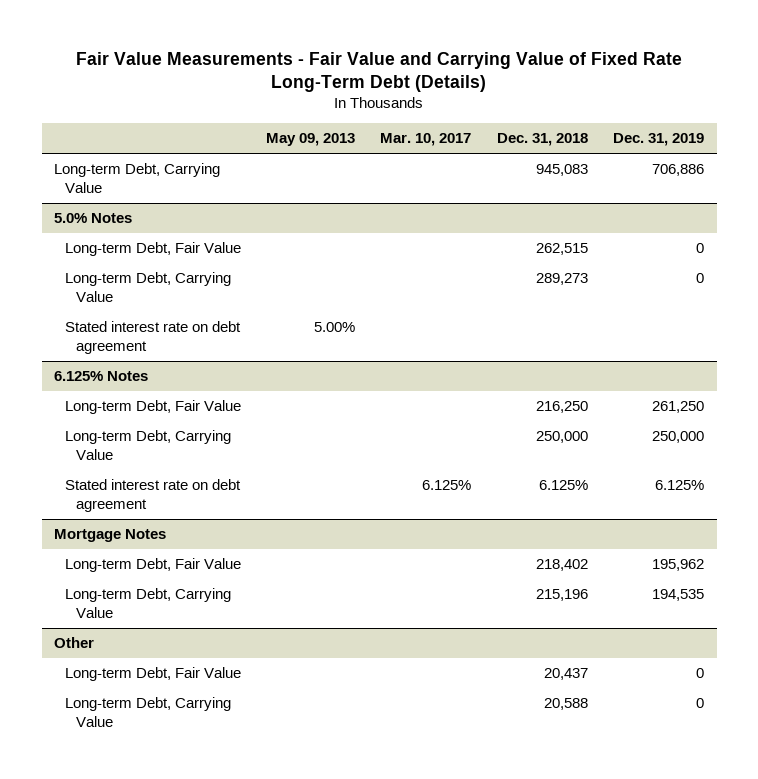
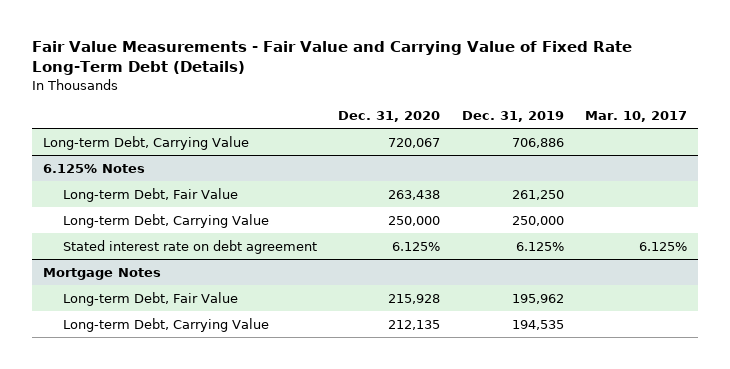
- | May 09, 2013 | Mar. 10, 2017 | Dec. 31, 2018 | Dec. 31, 2019
+ | Dec. 31, 2020 | Dec. 31, 2019 | Mar. 10, 2017
- 5.0% Notes
- Long-term Debt, Fair Value | | | 262,515 | 0
- Long-term Debt, Carrying Value | | | 289,273 | 0
- Stated interest rate on debt agreement | 5.00% | | |
- Other
- Long-term Debt, Fair Value | | | 20,437 | 0
- Long-term Debt, Carrying Value | | | 20,588 | 0

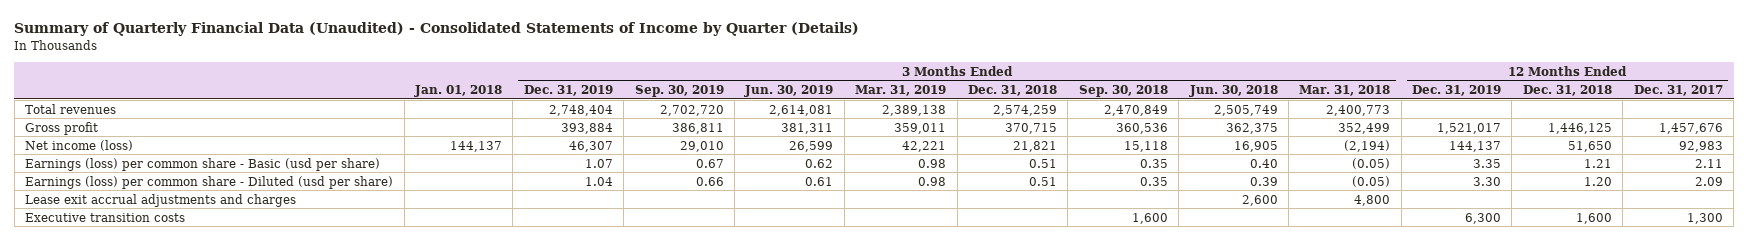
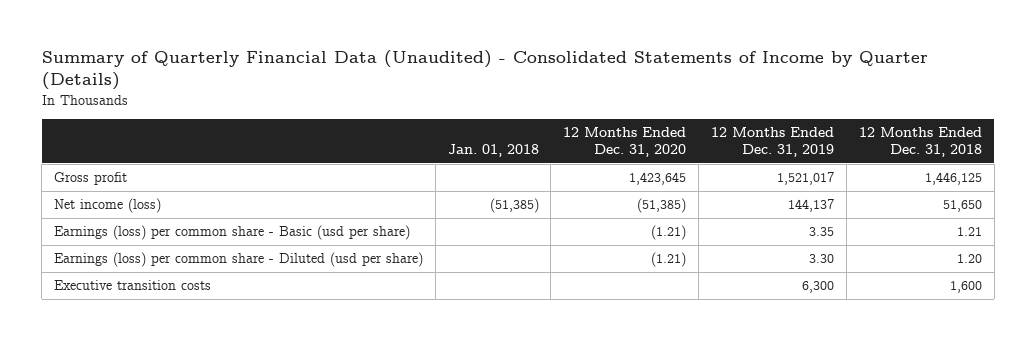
- | Jan. 01, 2018 | 3 Months Ended Dec. 31, 2019 | 3 Months Ended Sep. 30, 2019 | 3 Months Ended Jun. 30, 2019 | 3 Months Ended Mar. 31, 2019 | 3 Months Ended Dec. 31, 2018 | 3 Months Ended Sep. 30, 2018 | 3 Months Ended Jun. 30, 2018 | 3 Months Ended Mar. 31, 2018 | 12 Months Ended Dec. 31, 2019 | 12 Months Ended Dec. 31, 2018 | 12 Months Ended Dec. 31, 2017
+ | Jan. 01, 2018 | 12 Months Ended Dec. 31, 2020 | 12 Months Ended Dec. 31, 2019 | 12 Months Ended Dec. 31, 2018
- Total revenues | | 2,748,404 | 2,702,720 | 2,614,081 | 2,389,138 | 2,574,259 | 2,470,849 | 2,505,749 | 2,400,773 | | |
- Net income (loss) | 144,137 | 46,307 | 29,010 | 26,599 | 42,221 | 21,821 | 15,118 | 16,905 | (2,194) | 144,137 | 51,650 | 92,983
+ Net income (loss) | (51,385) | (51,385) | 144,137 | 51,650
- Lease exit accrual adjustments and charges | | | | | | | | 2,600 | 4,800 | | |

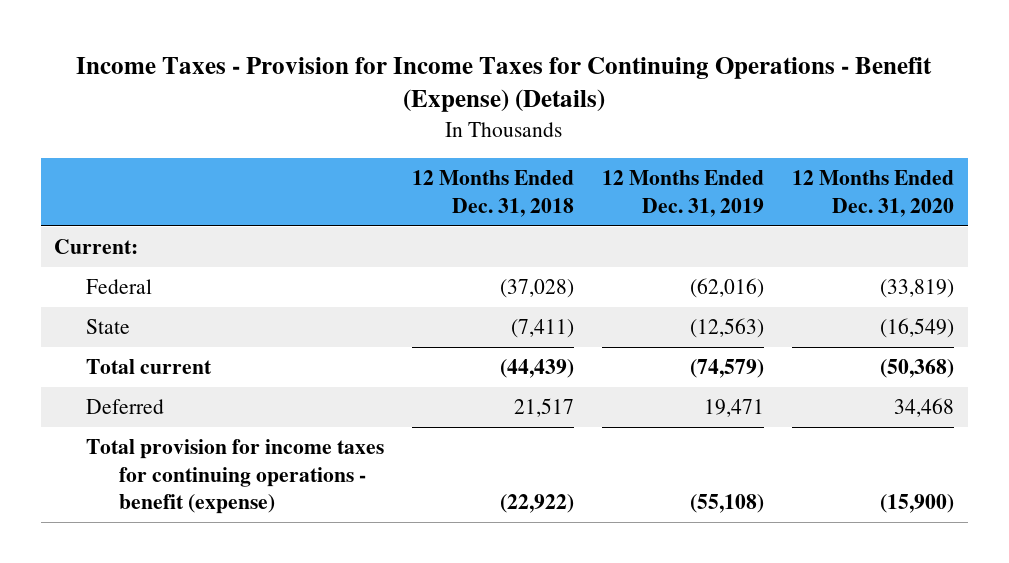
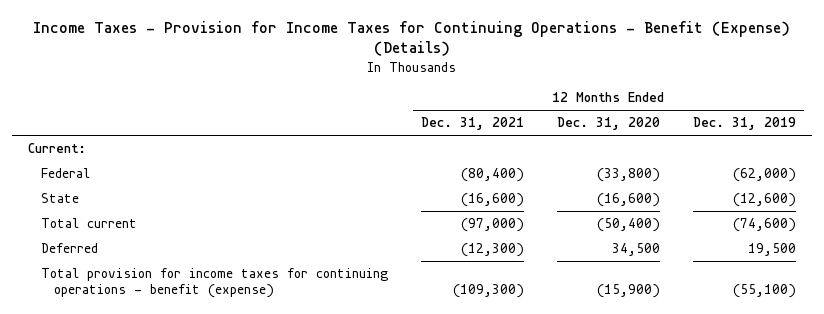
- | 12 Months Ended Dec. 31, 2018 | 12 Months Ended Dec. 31, 2019 | 12 Months Ended Dec. 31, 2020
+ | 12 Months Ended Dec. 31, 2021 | 12 Months Ended Dec. 31, 2020 | 12 Months Ended Dec. 31, 2019
- Federal | (37,028) | (62,016) | (33,819)
- State | (7,411) | (12,563) | (16,549)
- Total current | (44,439) | (74,579) | (50,368)
- Deferred | 21,517 | 19,471 | 34,468
- Total provision for income taxes for continuing operations - benefit (expense) | (22,922) | (55,108) | (15,900)
+ Federal | (80,400) | (33,800) | (62,000)
+ State | (16,600) | (16,600) | (12,600)
+ Total current | (97,000) | (50,400) | (74,600)
+ Deferred | (12,300) | 34,500 | 19,500
+ Total provision for income taxes for continuing operations - benefit (expense) | (109,300) | (15,900) | (55,100)

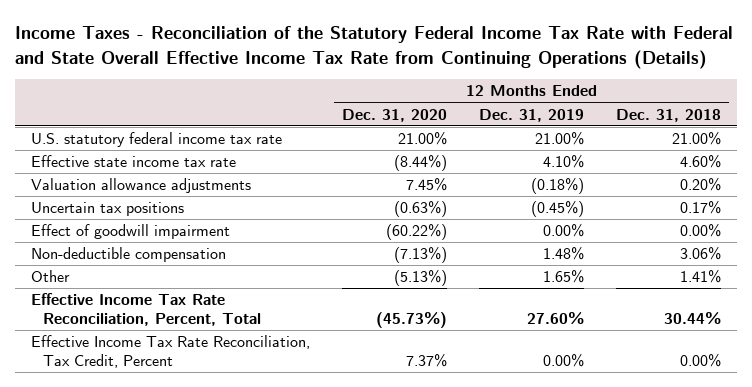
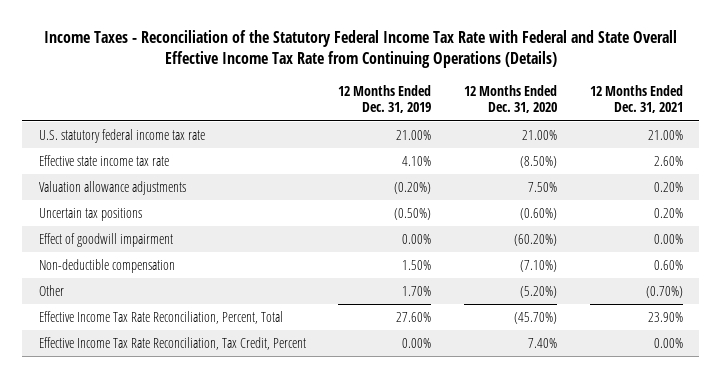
- | 12 Months Ended Dec. 31, 2020 | 12 Months Ended Dec. 31, 2019 | 12 Months Ended Dec. 31, 2018
+ | 12 Months Ended Dec. 31, 2019 | 12 Months Ended Dec. 31, 2020 | 12 Months Ended Dec. 31, 2021
- Effective state income tax rate | (8.44%) | 4.10% | 4.60%
- Valuation allowance adjustments | 7.45% | (0.18%) | 0.20%
- Uncertain tax positions | (0.63%) | (0.45%) | 0.17%
- Effect of goodwill impairment | (60.22%) | 0.00% | 0.00%
- Non-deductible compensation | (7.13%) | 1.48% | 3.06%
- Other | (5.13%) | 1.65% | 1.41%
- Effective Income Tax Rate Reconciliation, Percent, Total | (45.73%) | 27.60% | 30.44%
- Effective Income Tax Rate Reconciliation, Tax Credit, Percent | 7.37% | 0.00% | 0.00%
+ Effective state income tax rate | 4.10% | (8.50%) | 2.60%
+ Valuation allowance adjustments | (0.20%) | 7.50% | 0.20%
+ Uncertain tax positions | (0.50%) | (0.60%) | 0.20%
+ Effect of goodwill impairment | 0.00% | (60.20%) | 0.00%
+ Non-deductible compensation | 1.50% | (7.10%) | 0.60%
+ Other | 1.70% | (5.20%) | (0.70%)
+ Effective Income Tax Rate Reconciliation, Percent, Total | 27.60% | (45.70%) | 23.90%
+ Effective Income Tax Rate Reconciliation, Tax Credit, Percent | 0.00% | 7.40% | 0.00%

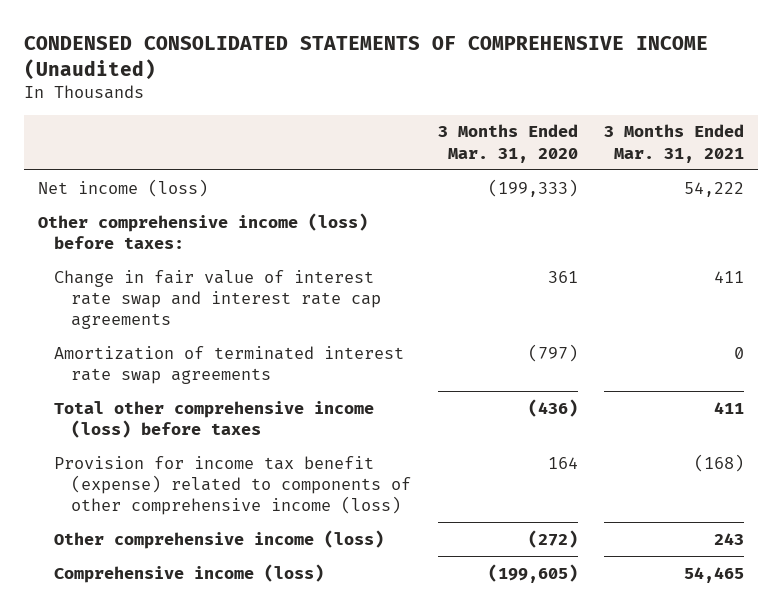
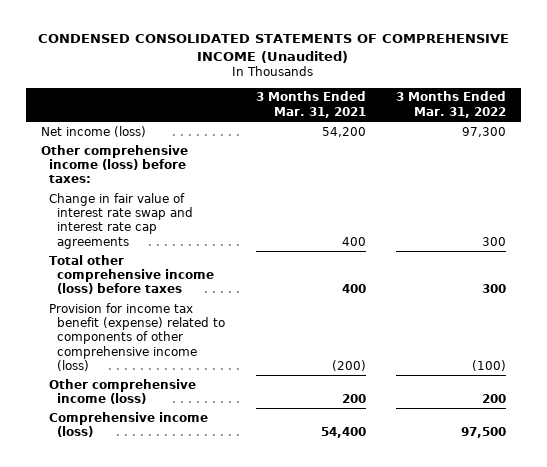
- | 3 Months Ended Mar. 31, 2020 | 3 Months Ended Mar. 31, 2021
+ | 3 Months Ended Mar. 31, 2021 | 3 Months Ended Mar. 31, 2022
- Net income (loss) | (199,333) | 54,222
+ Net income (loss) | 54,200 | 97,300
- Change in fair value of interest rate swap and interest rate cap agreements | 361 | 411
- Amortization of terminated interest rate swap agreements | (797) | 0
- Total other comprehensive income (loss) before taxes | (436) | 411
- Provision for income tax benefit (expense) related to components of other comprehensive income (loss) | 164 | (168)
- Other comprehensive income (loss) | (272) | 243
- Comprehensive income (loss) | (199,605) | 54,465
+ Change in fair value of interest rate swap and interest rate cap agreements | 400 | 300
+ Total other comprehensive income (loss) before taxes | 400 | 300
+ Provision for income tax benefit (expense) related to components of other comprehensive income (loss) | (200) | (100)
+ Other comprehensive income (loss) | 200 | 200
+ Comprehensive income (loss) | 54,400 | 97,500

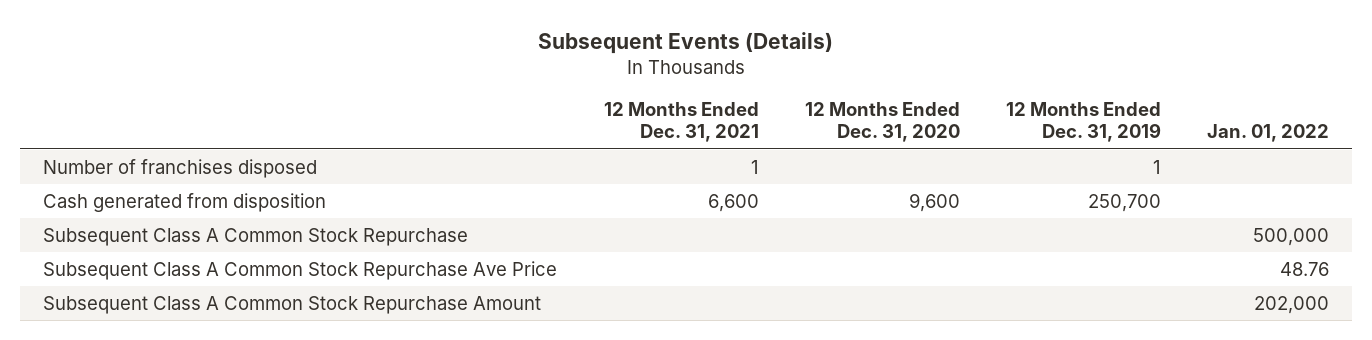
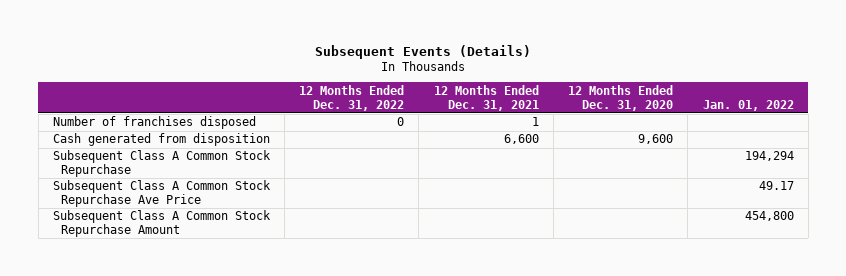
- | 12 Months Ended Dec. 31, 2021 | 12 Months Ended Dec. 31, 2020 | 12 Months Ended Dec. 31, 2019 | Jan. 01, 2022
+ | 12 Months Ended Dec. 31, 2022 | 12 Months Ended Dec. 31, 2021 | 12 Months Ended Dec. 31, 2020 | Jan. 01, 2022
- Subsequent Class A Common Stock Repurchase | | | | 500,000
- Subsequent Class A Common Stock Repurchase Ave Price | | | | 48.76
- Subsequent Class A Common Stock Repurchase Amount | | | | 202,000
+ Subsequent Class A Common Stock Repurchase | | | | 194,294
+ Subsequent Class A Common Stock Repurchase Ave Price | | | | 49.17
+ Subsequent Class A Common Stock Repurchase Amount | | | | 454,800

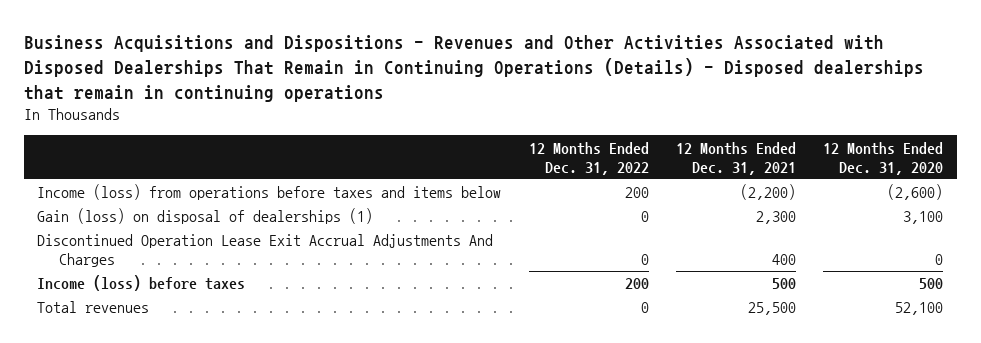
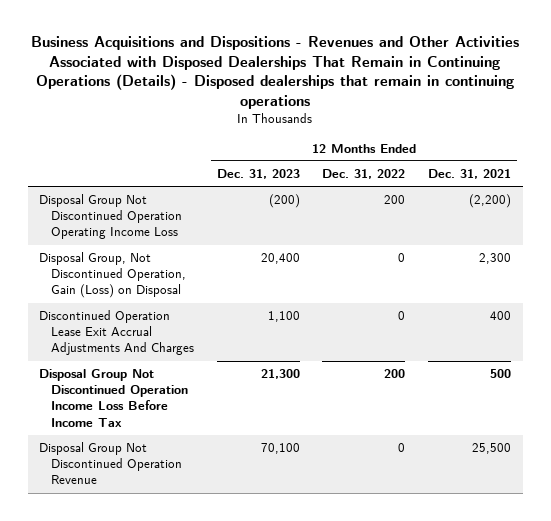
- | 12 Months Ended Dec. 31, 2022 | 12 Months Ended Dec. 31, 2021 | 12 Months Ended Dec. 31, 2020
+ | 12 Months Ended Dec. 31, 2023 | 12 Months Ended Dec. 31, 2022 | 12 Months Ended Dec. 31, 2021
- Income (loss) from operations before taxes and items below | 200 | (2,200) | (2,600)
- Gain (loss) on disposal of dealerships (1) | 0 | 2,300 | 3,100
+ Disposal Group Not Discontinued Operation Operating Income Loss | (200) | 200 | (2,200)
+ Disposal Group, Not Discontinued Operation, Gain (Loss) on Disposal | 20,400 | 0 | 2,300
- Income (loss) before taxes | 200 | 500 | 500
- Total revenues | 0 | 25,500 | 52,100
+ Disposal Group Not Discontinued Operation Income Loss Before Income Tax | 21,300 | 200 | 500
+ Disposal Group Not Discontinued Operation Revenue | 70,100 | 0 | 25,500

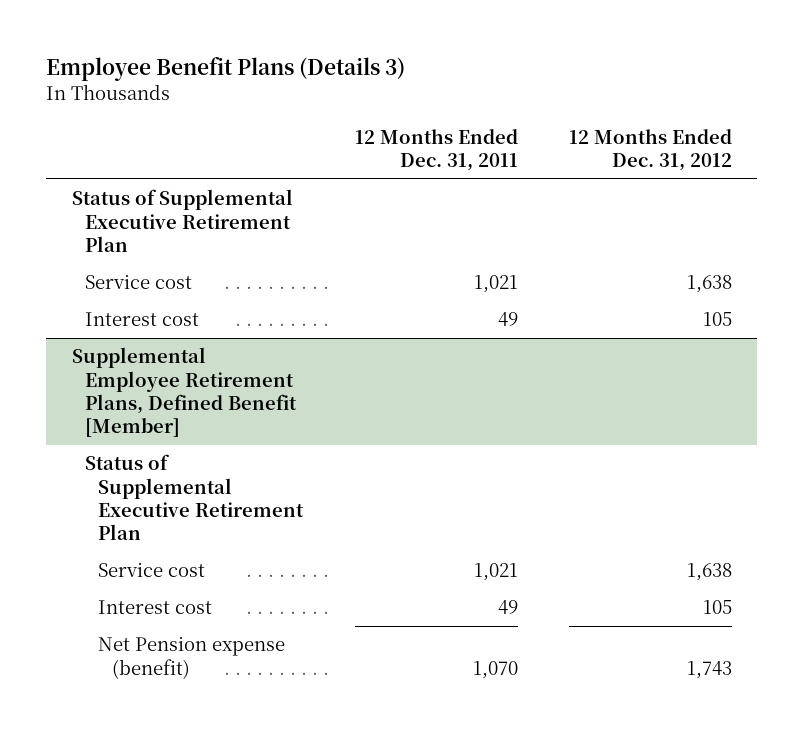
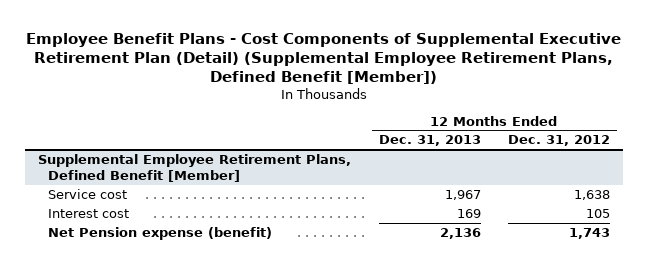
- Employee Benefit Plans (Details 3)
+ Employee Benefit Plans - Cost Components of Supplemental Executive Retirement Plan (Detail) (Supplemental Employee Retirement Plans, Defined Benefit [Member])
- | 12 Months Ended Dec. 31, 2011 | 12 Months Ended Dec. 31, 2012
+ | 12 Months Ended Dec. 31, 2013 | 12 Months Ended Dec. 31, 2012
- Status of Supplemental Executive Retirement Plan
- Service cost | 1,021 | 1,638
- Interest cost | 49 | 105
@ Supplemental Employee Retirement Plans, Defined Benefit [Member]
- Status of Supplemental Executive Retirement Plan

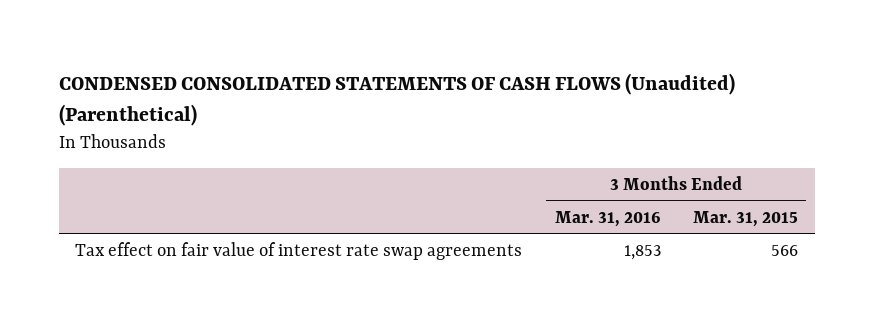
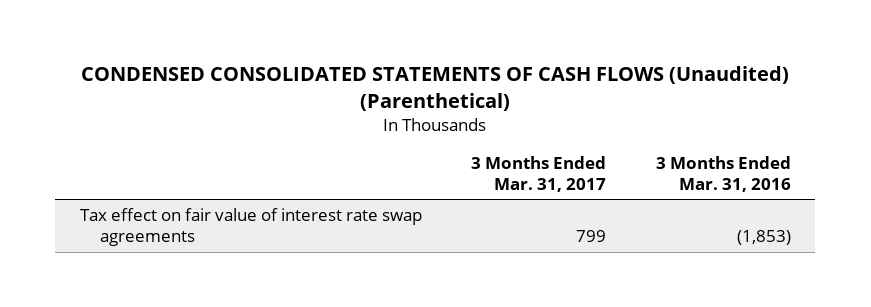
- | 3 Months Ended Mar. 31, 2016 | 3 Months Ended Mar. 31, 2015
+ | 3 Months Ended Mar. 31, 2017 | 3 Months Ended Mar. 31, 2016
- Tax effect on fair value of interest rate swap agreements | 1,853 | 566
+ Tax effect on fair value of interest rate swap agreements | 799 | (1,853)

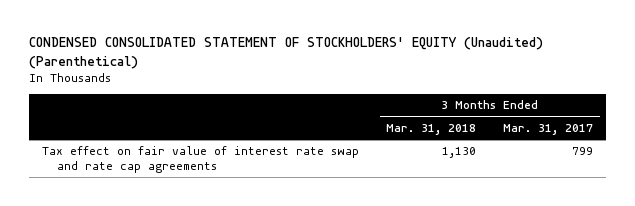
- CONDENSED CONSOLIDATED STATEMENTS OF CASH FLOWS (Unaudited) (Parenthetical)
+ CONDENSED CONSOLIDATED STATEMENT OF STOCKHOLDERS' EQUITY (Unaudited) (Parenthetical)
- | 3 Months Ended Mar. 31, 2017 | 3 Months Ended Mar. 31, 2016
+ | 3 Months Ended Mar. 31, 2018 | 3 Months Ended Mar. 31, 2017
- Tax effect on fair value of interest rate swap agreements | 799 | (1,853)
+ Tax effect on fair value of interest rate swap and rate cap agreements | 1,130 | 799

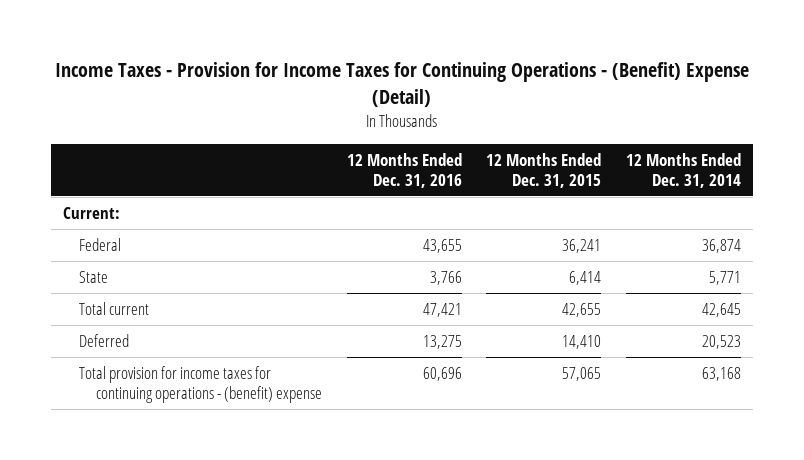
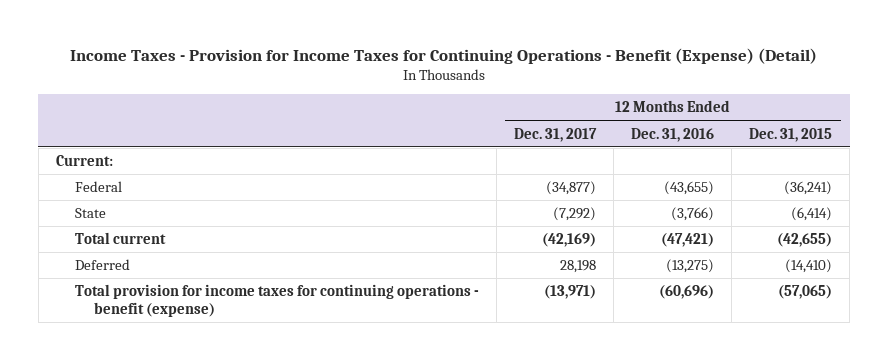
- Income Taxes - Provision for Income Taxes for Continuing Operations - (Benefit) Expense (Detail)
+ Income Taxes - Provision for Income Taxes for Continuing Operations - Benefit (Expense) (Detail)
- | 12 Months Ended Dec. 31, 2016 | 12 Months Ended Dec. 31, 2015 | 12 Months Ended Dec. 31, 2014
+ | 12 Months Ended Dec. 31, 2017 | 12 Months Ended Dec. 31, 2016 | 12 Months Ended Dec. 31, 2015
- Federal | 43,655 | 36,241 | 36,874
- State | 3,766 | 6,414 | 5,771
- Total current | 47,421 | 42,655 | 42,645
- Deferred | 13,275 | 14,410 | 20,523
- Total provision for income taxes for continuing operations - (benefit) expense | 60,696 | 57,065 | 63,168
+ Federal | (34,877) | (43,655) | (36,241)
+ State | (7,292) | (3,766) | (6,414)
+ Total current | (42,169) | (47,421) | (42,655)
+ Deferred | 28,198 | (13,275) | (14,410)
+ Total provision for income taxes for continuing operations - benefit (expense) | (13,971) | (60,696) | (57,065)

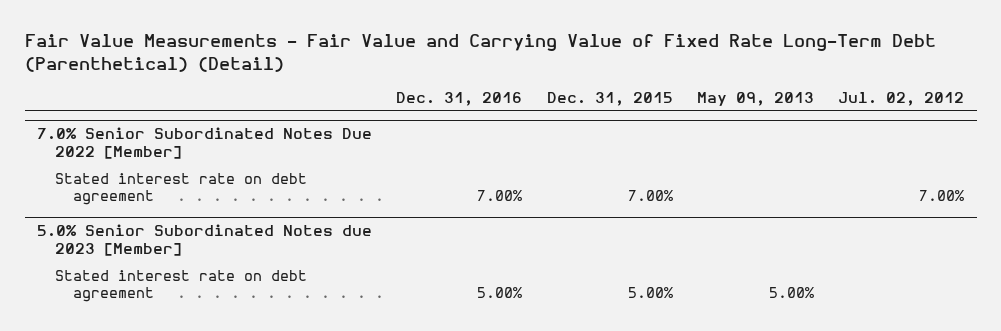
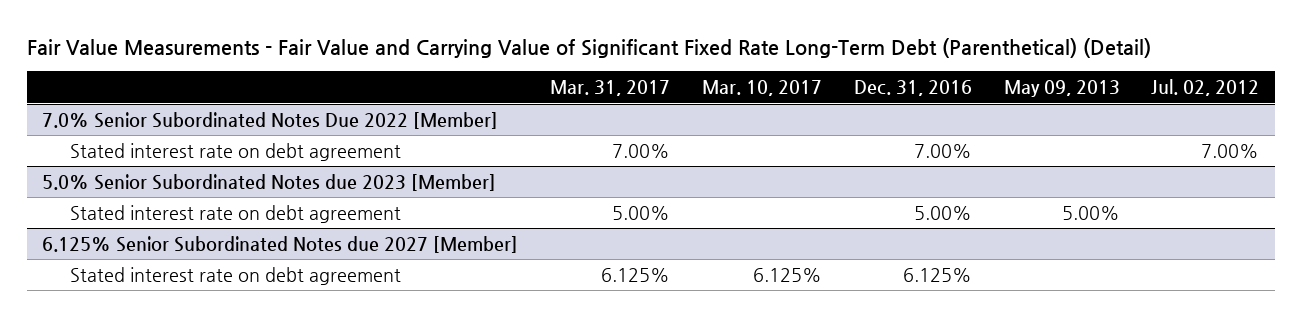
- Fair Value Measurements - Fair Value and Carrying Value of Fixed Rate Long-Term Debt (Parenthetical) (Detail)
+ Fair Value Measurements - Fair Value and Carrying Value of Significant Fixed Rate Long-Term Debt (Parenthetical) (Detail)
- | Dec. 31, 2016 | Dec. 31, 2015 | May 09, 2013 | Jul. 02, 2012
+ | Mar. 31, 2017 | Mar. 10, 2017 | Dec. 31, 2016 | May 09, 2013 | Jul. 02, 2012
+ 6.125% Senior Subordinated Notes due 2027 [Member]
+ Stated interest rate on debt agreement | 6.125% | 6.125% | 6.125% | |

